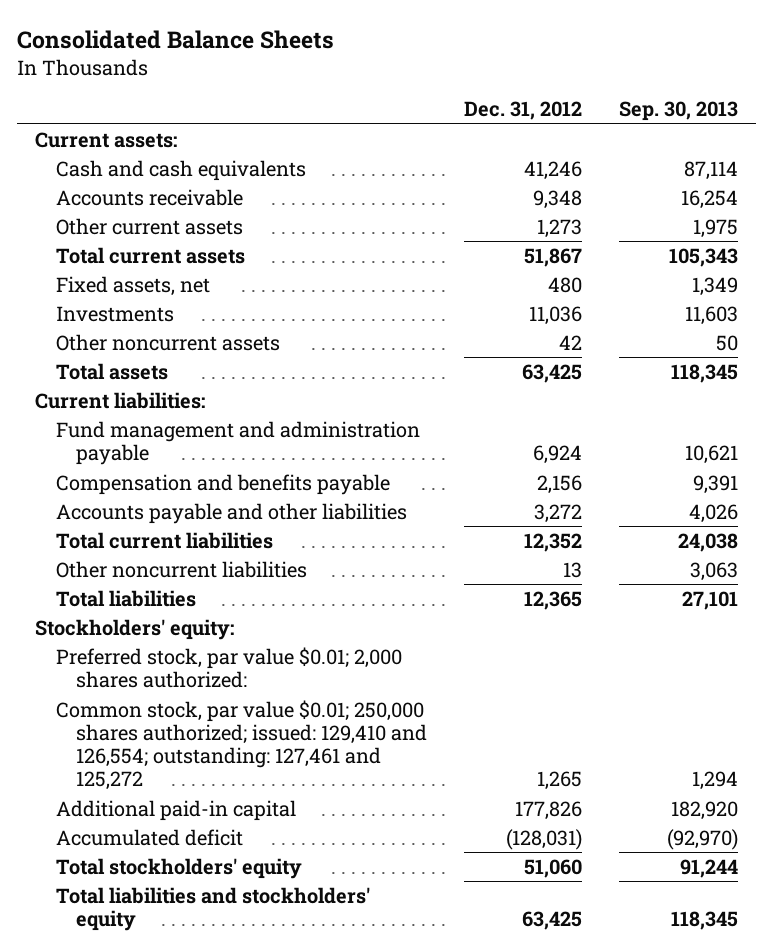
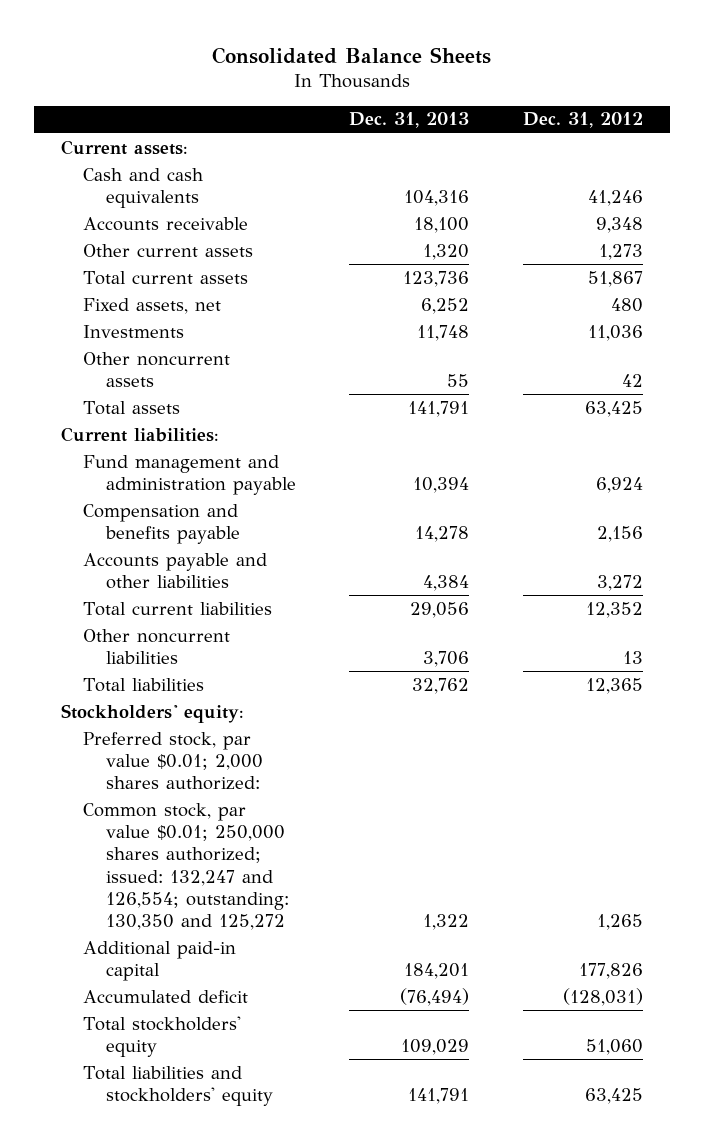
- | Dec. 31, 2012 | Sep. 30, 2013
+ | Dec. 31, 2013 | Dec. 31, 2012
- Common stock, par value $0.01; 250,000 shares authorized; issued: 129,410 and 126,554; outstanding: 127,461 and 125,272 | 1,265 | 1,294
+ Common stock, par value $0.01; 250,000 shares authorized; issued: 132,247 and 126,554; outstanding: 130,350 and 125,272 | 1,322 | 1,265

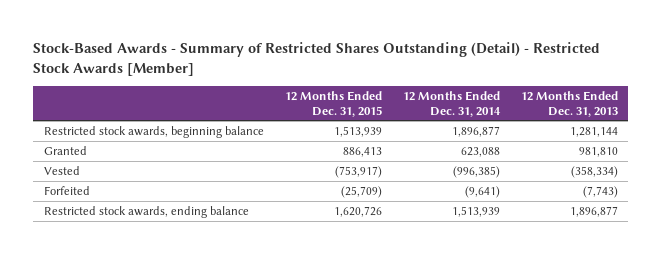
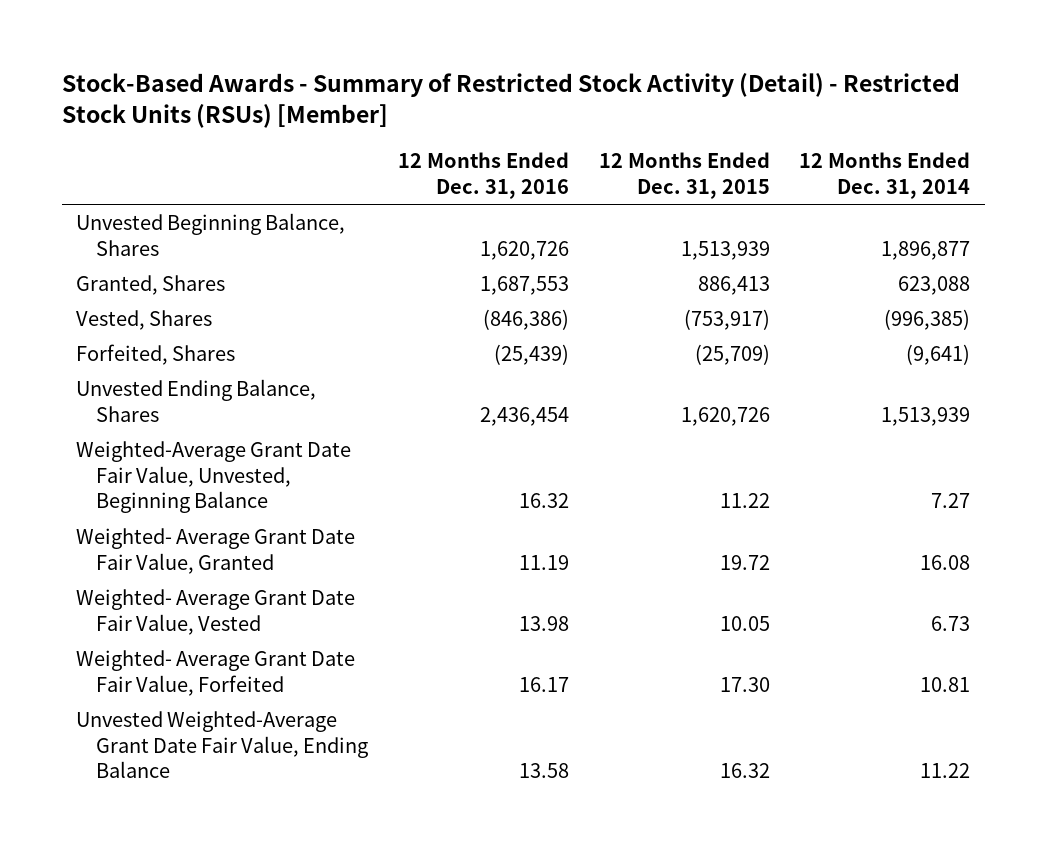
- Stock-Based Awards - Summary of Restricted Shares Outstanding (Detail) - Restricted Stock Awards [Member]
+ Stock-Based Awards - Summary of Restricted Stock Activity (Detail) - Restricted Stock Units (RSUs) [Member]
- | 12 Months Ended Dec. 31, 2015 | 12 Months Ended Dec. 31, 2014 | 12 Months Ended Dec. 31, 2013
+ | 12 Months Ended Dec. 31, 2016 | 12 Months Ended Dec. 31, 2015 | 12 Months Ended Dec. 31, 2014
- Restricted stock awards, beginning balance | 1,513,939 | 1,896,877 | 1,281,144
- Granted | 886,413 | 623,088 | 981,810
- Vested | (753,917) | (996,385) | (358,334)
- Forfeited | (25,709) | (9,641) | (7,743)
- Restricted stock awards, ending balance | 1,620,726 | 1,513,939 | 1,896,877
+ Unvested Beginning Balance, Shares | 1,620,726 | 1,513,939 | 1,896,877
+ Granted, Shares | 1,687,553 | 886,413 | 623,088
+ Vested, Shares | (846,386) | (753,917) | (996,385)
+ Forfeited, Shares | (25,439) | (25,709) | (9,641)
+ Unvested Ending Balance, Shares | 2,436,454 | 1,620,726 | 1,513,939
+ Weighted-Average Grant Date Fair Value, Unvested, Beginning Balance | 16.32 | 11.22 | 7.27
+ Weighted- Average Grant Date Fair Value, Granted | 11.19 | 19.72 | 16.08
+ Weighted- Average Grant Date Fair Value, Vested | 13.98 | 10.05 | 6.73
+ Weighted- Average Grant Date Fair Value, Forfeited | 16.17 | 17.30 | 10.81
+ Unvested Weighted-Average Grant Date Fair Value, Ending Balance | 13.58 | 16.32 | 11.22

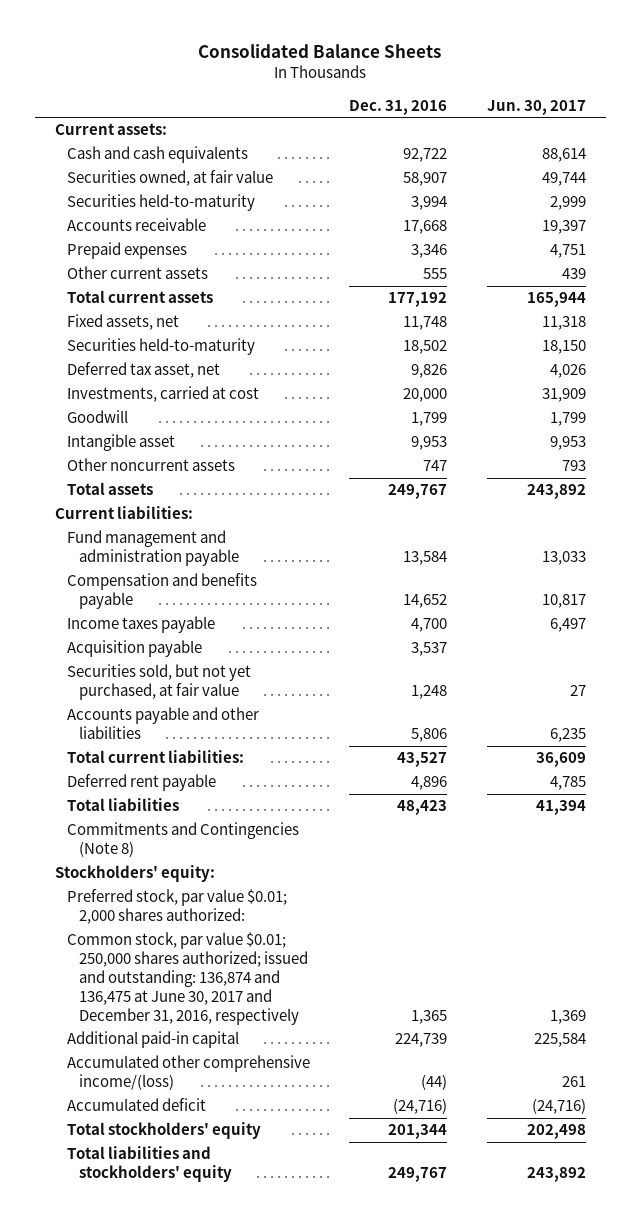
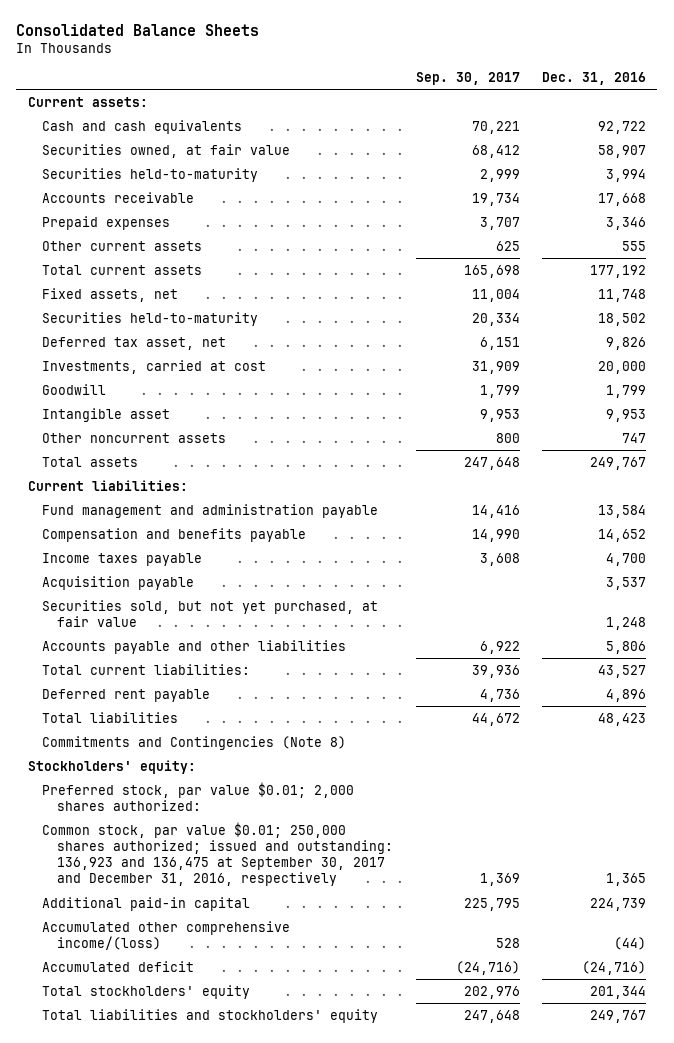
- | Dec. 31, 2016 | Jun. 30, 2017
+ | Sep. 30, 2017 | Dec. 31, 2016
- Common stock, par value $0.01; 250,000 shares authorized; issued and outstanding: 136,874 and 136,475 at June 30, 2017 and December 31, 2016, respectively | 1,365 | 1,369
+ Common stock, par value $0.01; 250,000 shares authorized; issued and outstanding: 136,923 and 136,475 at September 30, 2017 and December 31, 2016, respectively | 1,369 | 1,365

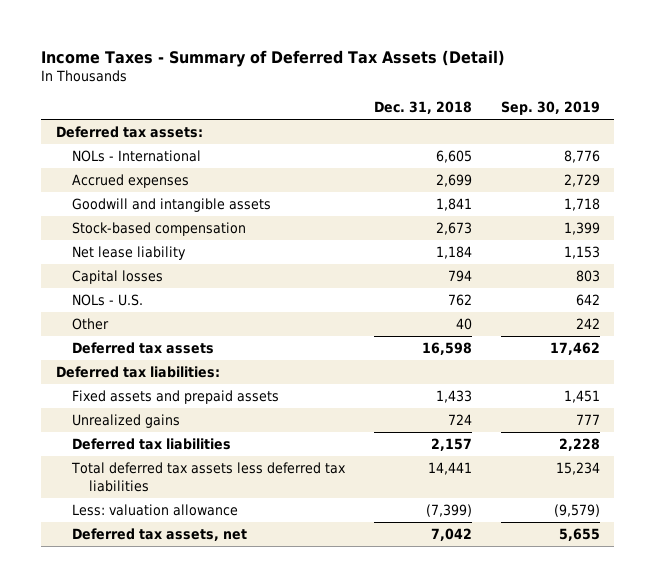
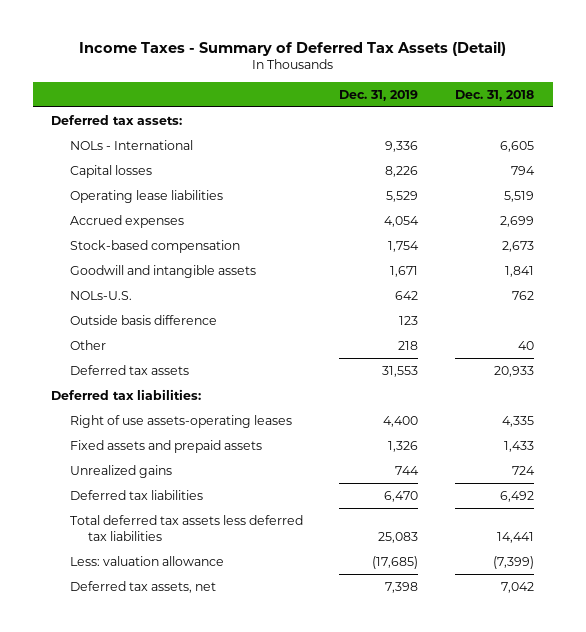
- | Dec. 31, 2018 | Sep. 30, 2019
+ | Dec. 31, 2019 | Dec. 31, 2018
moved up: Capital losses | 8,226 | 794
+ Operating lease liabilities | 5,529 | 5,519
- Net lease liability | 1,184 | 1,153
- NOLs - U.S. | 762 | 642
moved down: Goodwill and intangible assets | 1,671 | 1,841
+ NOLs-U.S. | 642 | 762
+ Outside basis difference | 123 |
- Deferred tax assets | 16,598 | 17,462
+ Deferred tax assets | 31,553 | 20,933
+ Right of use assets-operating leases | 4,400 | 4,335
- Deferred tax liabilities | 2,157 | 2,228
+ Deferred tax liabilities | 6,470 | 6,492

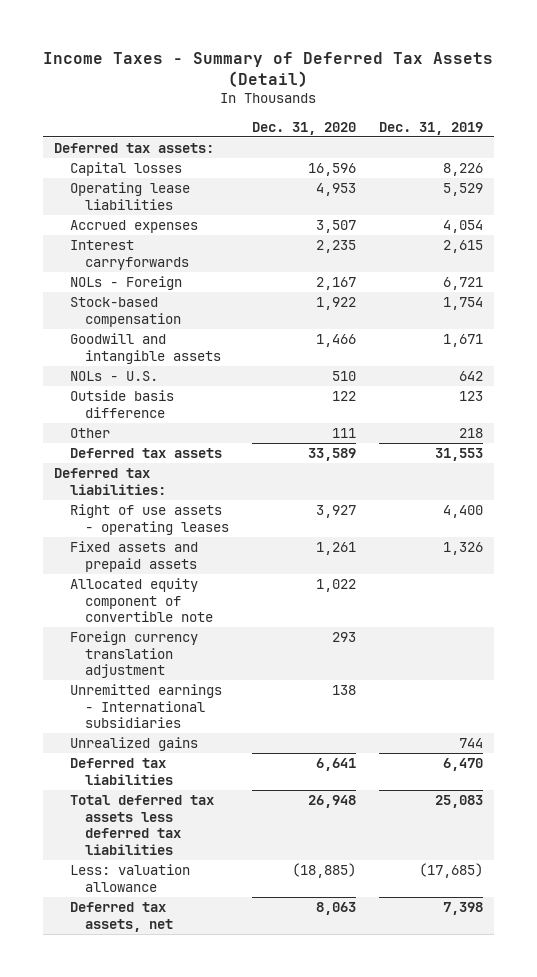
- | Dec. 31, 2019 | Dec. 31, 2018
+ | Dec. 31, 2020 | Dec. 31, 2019
- NOLs - International | 9,336 | 6,605
+ Interest carryforwards | 2,235 | 2,615
+ NOLs - Foreign | 2,167 | 6,721
- NOLs-U.S. | 642 | 762
+ NOLs - U.S. | 510 | 642
- Right of use assets-operating leases | 4,400 | 4,335
+ Right of use assets - operating leases | 3,927 | 4,400
+ Allocated equity component of convertible note | 1,022 |
+ Foreign currency translation adjustment | 293 |
+ Unremitted earnings - International subsidiaries | 138 |

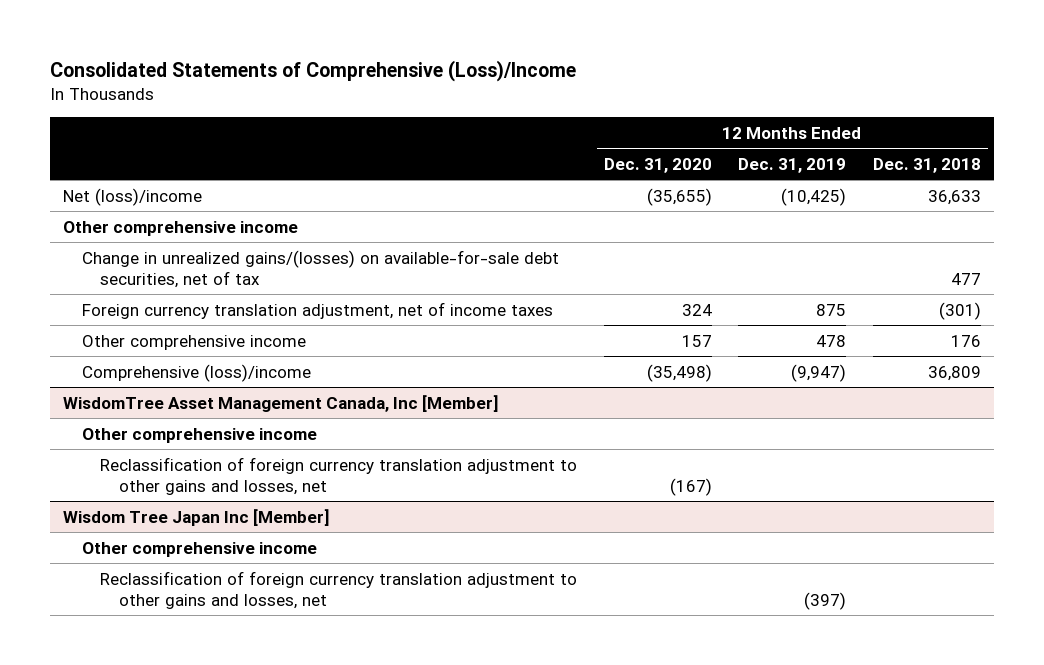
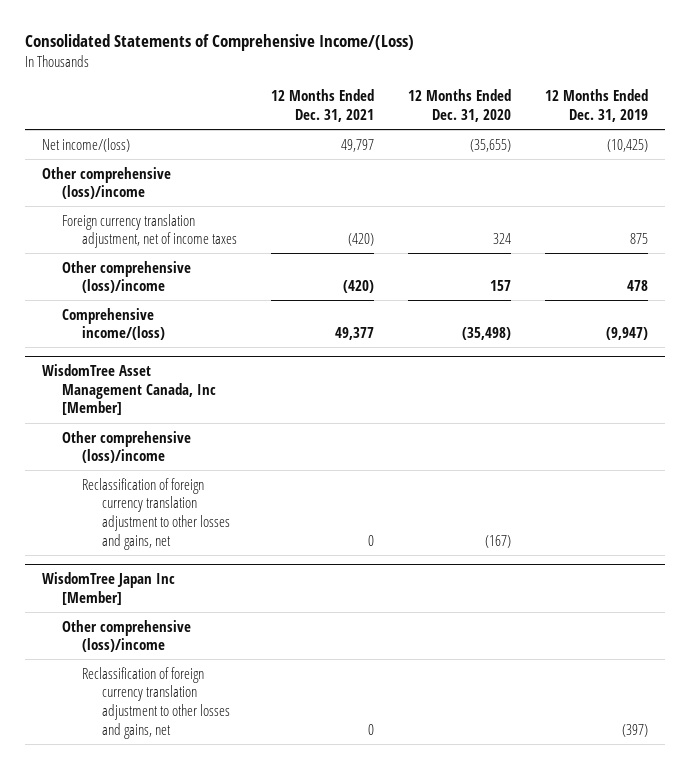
- Consolidated Statements of Comprehensive (Loss)/Income
+ Consolidated Statements of Comprehensive Income/(Loss)
- | 12 Months Ended Dec. 31, 2020 | 12 Months Ended Dec. 31, 2019 | 12 Months Ended Dec. 31, 2018
+ | 12 Months Ended Dec. 31, 2021 | 12 Months Ended Dec. 31, 2020 | 12 Months Ended Dec. 31, 2019
- Net (loss)/income | (35,655) | (10,425) | 36,633
- Other comprehensive income
- Change in unrealized gains/(losses) on available-for-sale debt securities, net of tax | | | 477
+ Net income/(loss) | 49,797 | (35,655) | (10,425)
+ Other comprehensive (loss)/income
- Other comprehensive income | 157 | 478 | 176
- Comprehensive (loss)/income | (35,498) | (9,947) | 36,809
+ Other comprehensive (loss)/income | (420) | 157 | 478
+ Comprehensive income/(loss) | 49,377 | (35,498) | (9,947)
@ WisdomTree Asset Management Canada, Inc [Member]
- Other comprehensive income
- Reclassification of foreign currency translation adjustment to other gains and losses, net | (167) | |
- Wisdom Tree Japan Inc [Member]
- Other comprehensive income
- Reclassification of foreign currency translation adjustment to other gains and losses, net | | (397) |
@ WisdomTree Asset Management Canada, Inc [Member]
+ Other comprehensive (loss)/income
+ Reclassification of foreign currency translation adjustment to other losses and gains, net | 0 | (167) |
+ WisdomTree Japan Inc [Member]
+ Other comprehensive (loss)/income
+ Reclassification of foreign currency translation adjustment to other losses and gains, net | 0 | | (397)

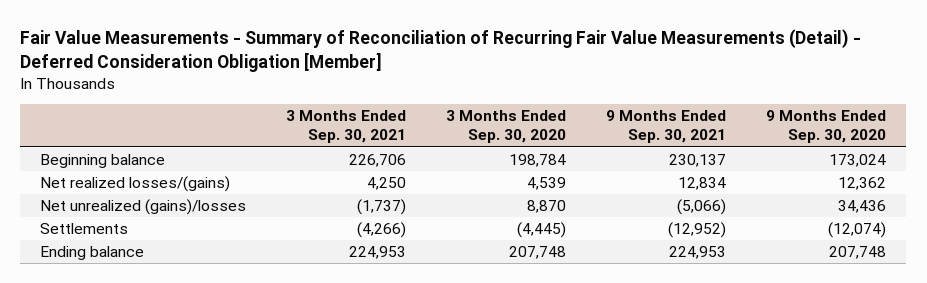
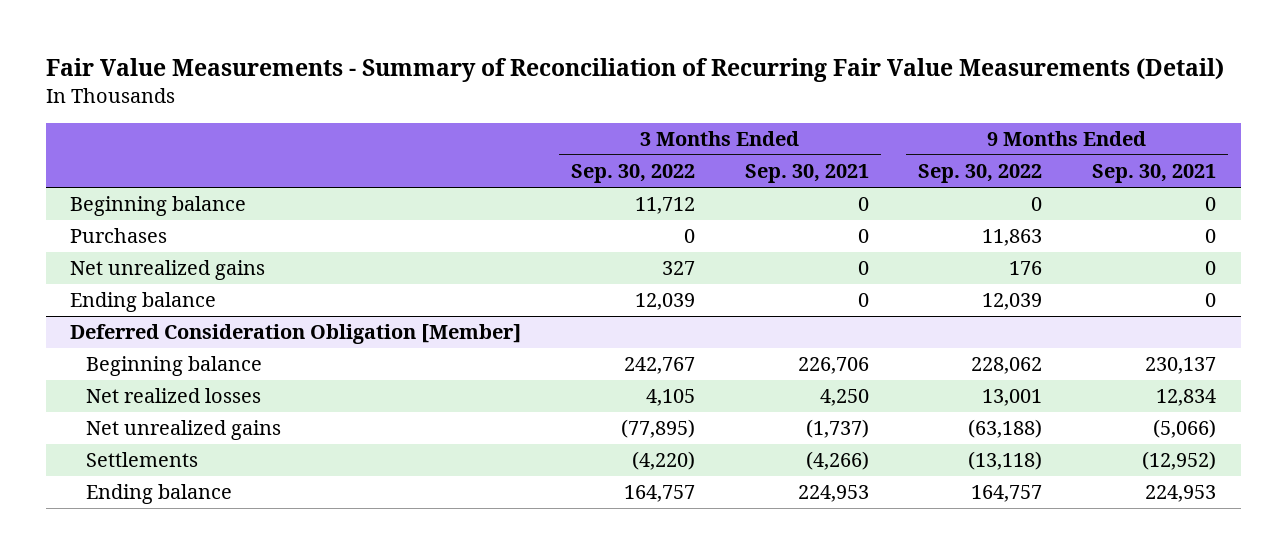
- Fair Value Measurements - Summary of Reconciliation of Recurring Fair Value Measurements (Detail) - Deferred Consideration Obligation [Member]
+ Fair Value Measurements - Summary of Reconciliation of Recurring Fair Value Measurements (Detail)
- | 3 Months Ended Sep. 30, 2021 | 3 Months Ended Sep. 30, 2020 | 9 Months Ended Sep. 30, 2021 | 9 Months Ended Sep. 30, 2020
+ | 3 Months Ended Sep. 30, 2022 | 3 Months Ended Sep. 30, 2021 | 9 Months Ended Sep. 30, 2022 | 9 Months Ended Sep. 30, 2021
+ Beginning balance | 11,712 | 0 | 0 | 0
+ Purchases | 0 | 0 | 11,863 | 0
+ Net unrealized gains | 327 | 0 | 176 | 0
+ Ending balance | 12,039 | 0 | 12,039 | 0
+ Deferred Consideration Obligation [Member]
- Net realized losses/(gains) | 4,250 | 4,539 | 12,834 | 12,362
- Net unrealized (gains)/losses | (1,737) | 8,870 | (5,066) | 34,436
+ Net realized losses | 4,105 | 4,250 | 13,001 | 12,834
+ Net unrealized gains | (77,895) | (1,737) | (63,188) | (5,066)

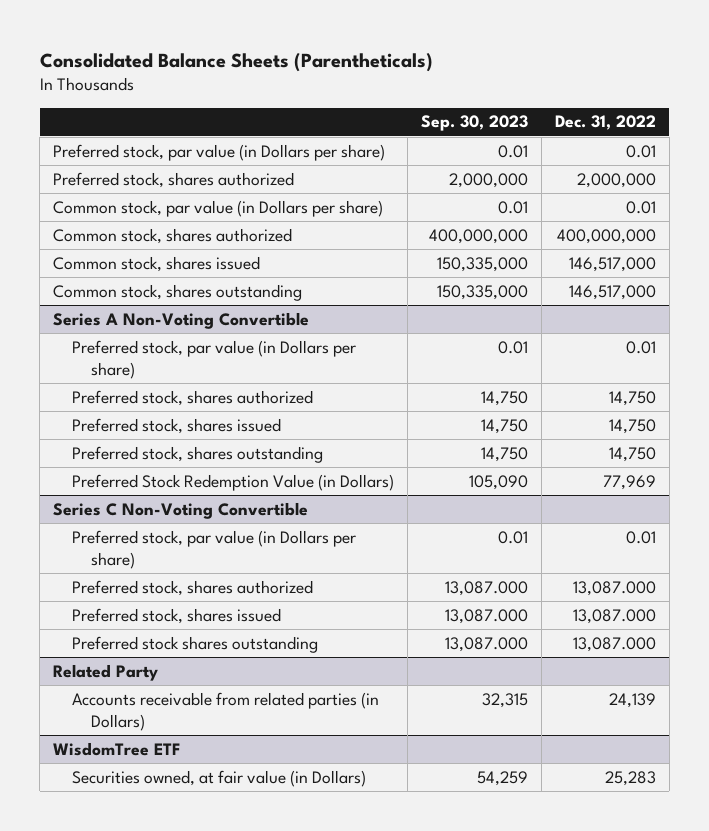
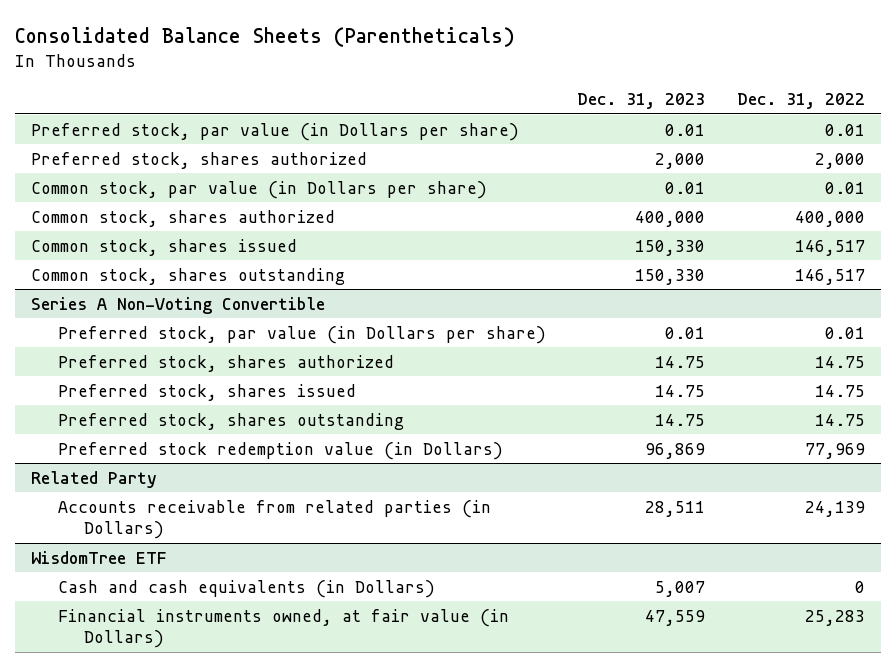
- | Sep. 30, 2023 | Dec. 31, 2022
+ | Dec. 31, 2023 | Dec. 31, 2022
- Preferred stock, shares authorized | 2,000,000 | 2,000,000
+ Preferred stock, shares authorized | 2,000 | 2,000
- Common stock, shares authorized | 400,000,000 | 400,000,000
- Common stock, shares issued | 150,335,000 | 146,517,000
- Common stock, shares outstanding | 150,335,000 | 146,517,000
+ Common stock, shares authorized | 400,000 | 400,000
+ Common stock, shares issued | 150,330 | 146,517
+ Common stock, shares outstanding | 150,330 | 146,517
@ Series A Non-Voting Convertible
- Preferred stock, shares authorized | 14,750 | 14,750
- Preferred stock, shares issued | 14,750 | 14,750
- Preferred stock, shares outstanding | 14,750 | 14,750
- Preferred Stock Redemption Value (in Dollars) | 105,090 | 77,969
- Series C Non-Voting Convertible
- Preferred stock, par value (in Dollars per share) | 0.01 | 0.01
- Preferred stock, shares authorized | 13,087.000 | 13,087.000
- Preferred stock, shares issued | 13,087.000 | 13,087.000
- Preferred stock shares outstanding | 13,087.000 | 13,087.000
@ Series A Non-Voting Convertible
+ Preferred stock, shares authorized | 14.75 | 14.75
+ Preferred stock, shares issued | 14.75 | 14.75
+ Preferred stock, shares outstanding | 14.75 | 14.75
+ Preferred stock redemption value (in Dollars) | 96,869 | 77,969
@ WisdomTree ETF
- Securities owned, at fair value (in Dollars) | 54,259 | 25,283
+ Cash and cash equivalents (in Dollars) | 5,007 | 0
+ Financial instruments owned, at fair value (in Dollars) | 47,559 | 25,283

